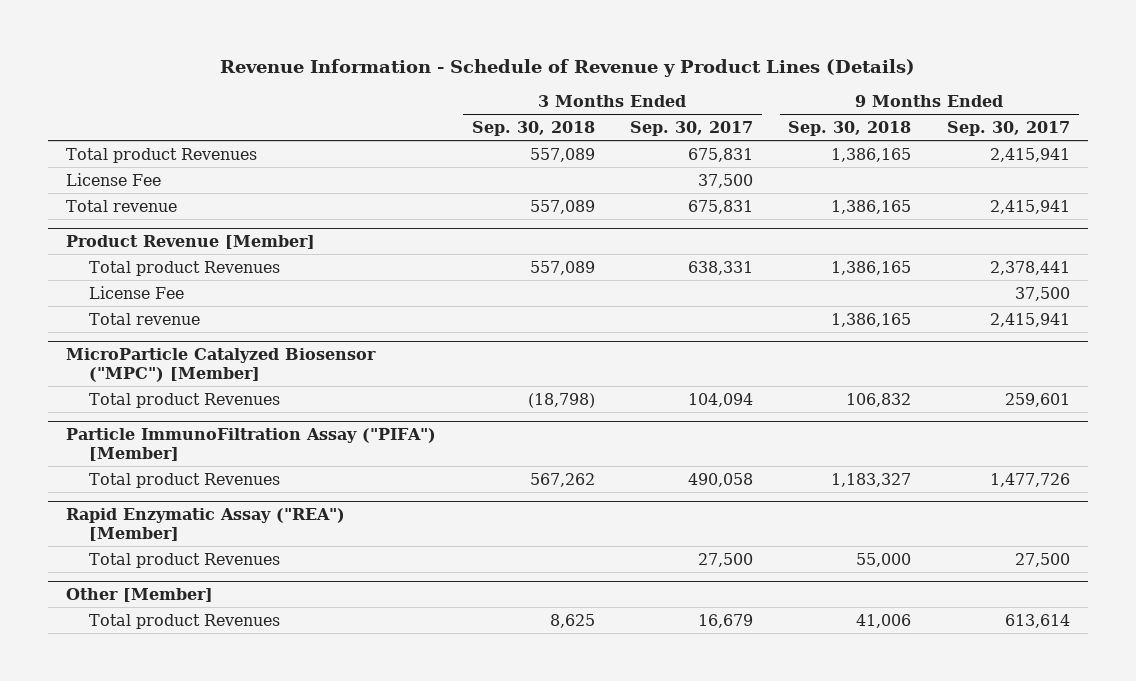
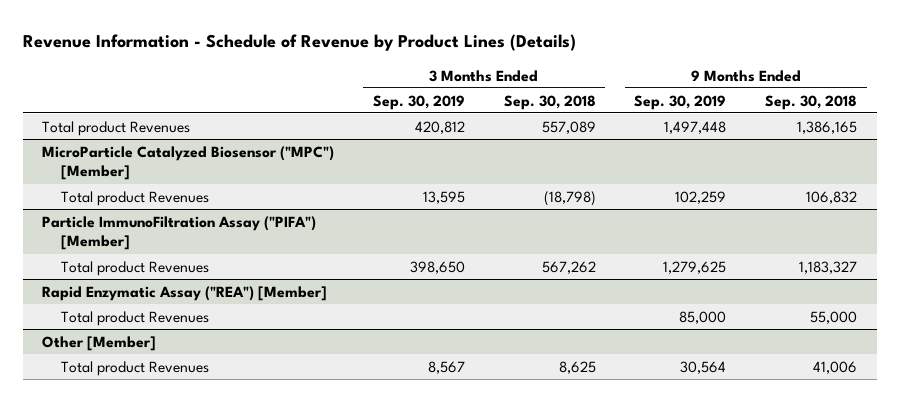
- Revenue Information - Schedule of Revenue y Product Lines (Details)
+ Revenue Information - Schedule of Revenue by Product Lines (Details)
- | 3 Months Ended Sep. 30, 2018 | 3 Months Ended Sep. 30, 2017 | 9 Months Ended Sep. 30, 2018 | 9 Months Ended Sep. 30, 2017
+ | 3 Months Ended Sep. 30, 2019 | 3 Months Ended Sep. 30, 2018 | 9 Months Ended Sep. 30, 2019 | 9 Months Ended Sep. 30, 2018
- License Fee | | 37,500 | |
- Total revenue | 557,089 | 675,831 | 1,386,165 | 2,415,941
- Product Revenue [Member]
- Total product Revenues | 557,089 | 638,331 | 1,386,165 | 2,378,441
- License Fee | | | | 37,500
- Total revenue | | | 1,386,165 | 2,415,941

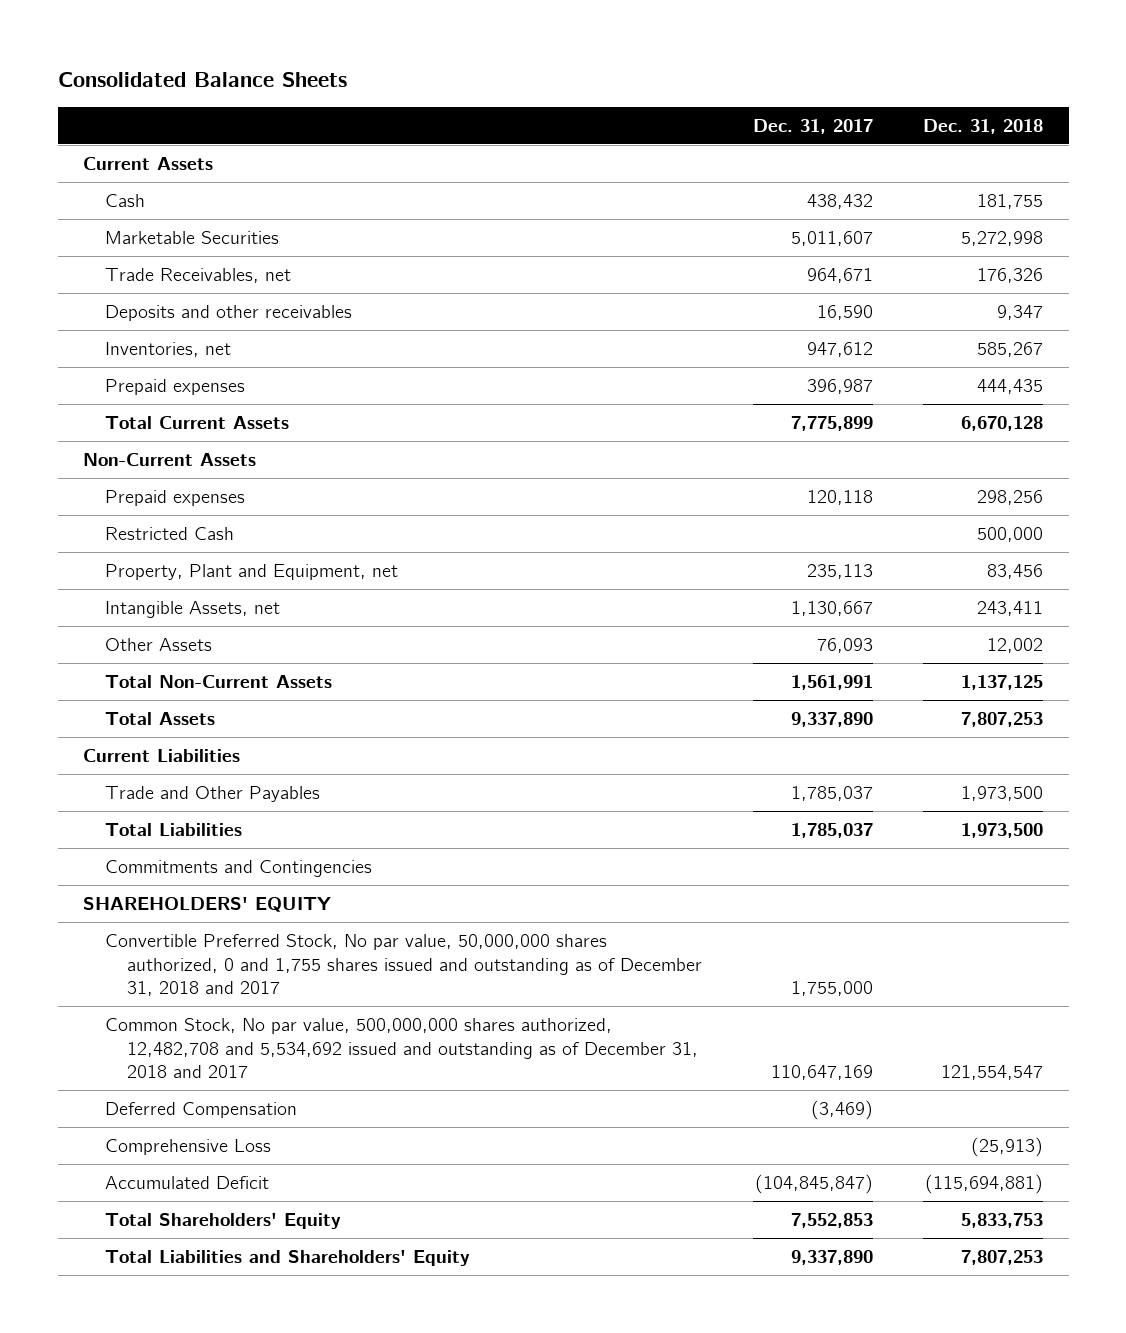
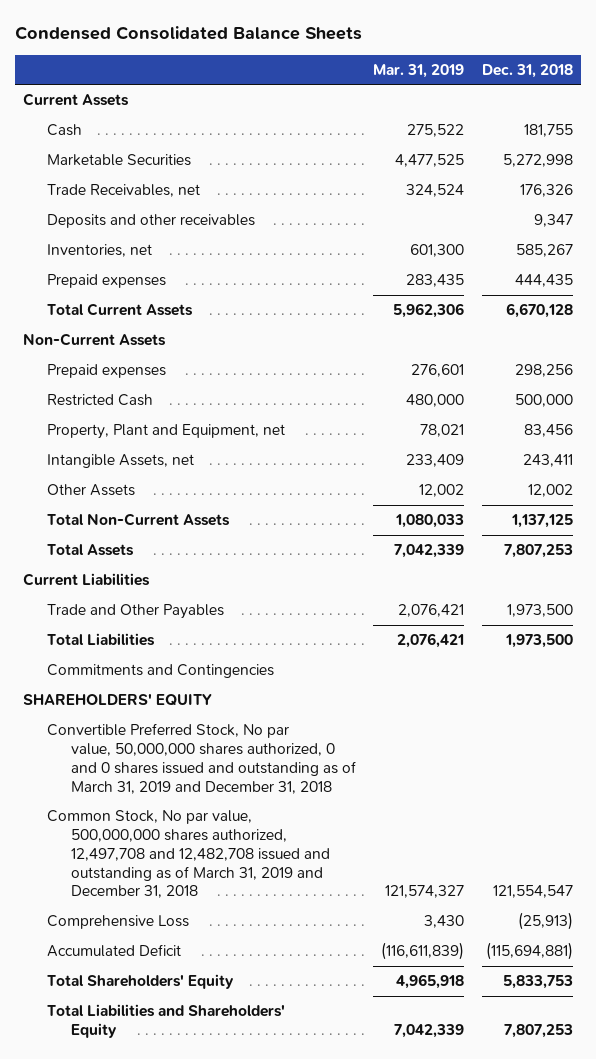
- Consolidated Balance Sheets
+ Condensed Consolidated Balance Sheets
- | Dec. 31, 2017 | Dec. 31, 2018
+ | Mar. 31, 2019 | Dec. 31, 2018
- Convertible Preferred Stock, No par value, 50,000,000 shares authorized, 0 and 1,755 shares issued and outstanding as of December 31, 2018 and 2017 | 1,755,000 |
- Common Stock, No par value, 500,000,000 shares authorized, 12,482,708 and 5,534,692 issued and outstanding as of December 31, 2018 and 2017 | 110,647,169 | 121,554,547
- Deferred Compensation | (3,469) |
+ Convertible Preferred Stock, No par value, 50,000,000 shares authorized, 0 and 0 shares issued and outstanding as of March 31, 2019 and December 31, 2018
+ Common Stock, No par value, 500,000,000 shares authorized, 12,497,708 and 12,482,708 issued and outstanding as of March 31, 2019 and December 31, 2018 | 121,574,327 | 121,554,547

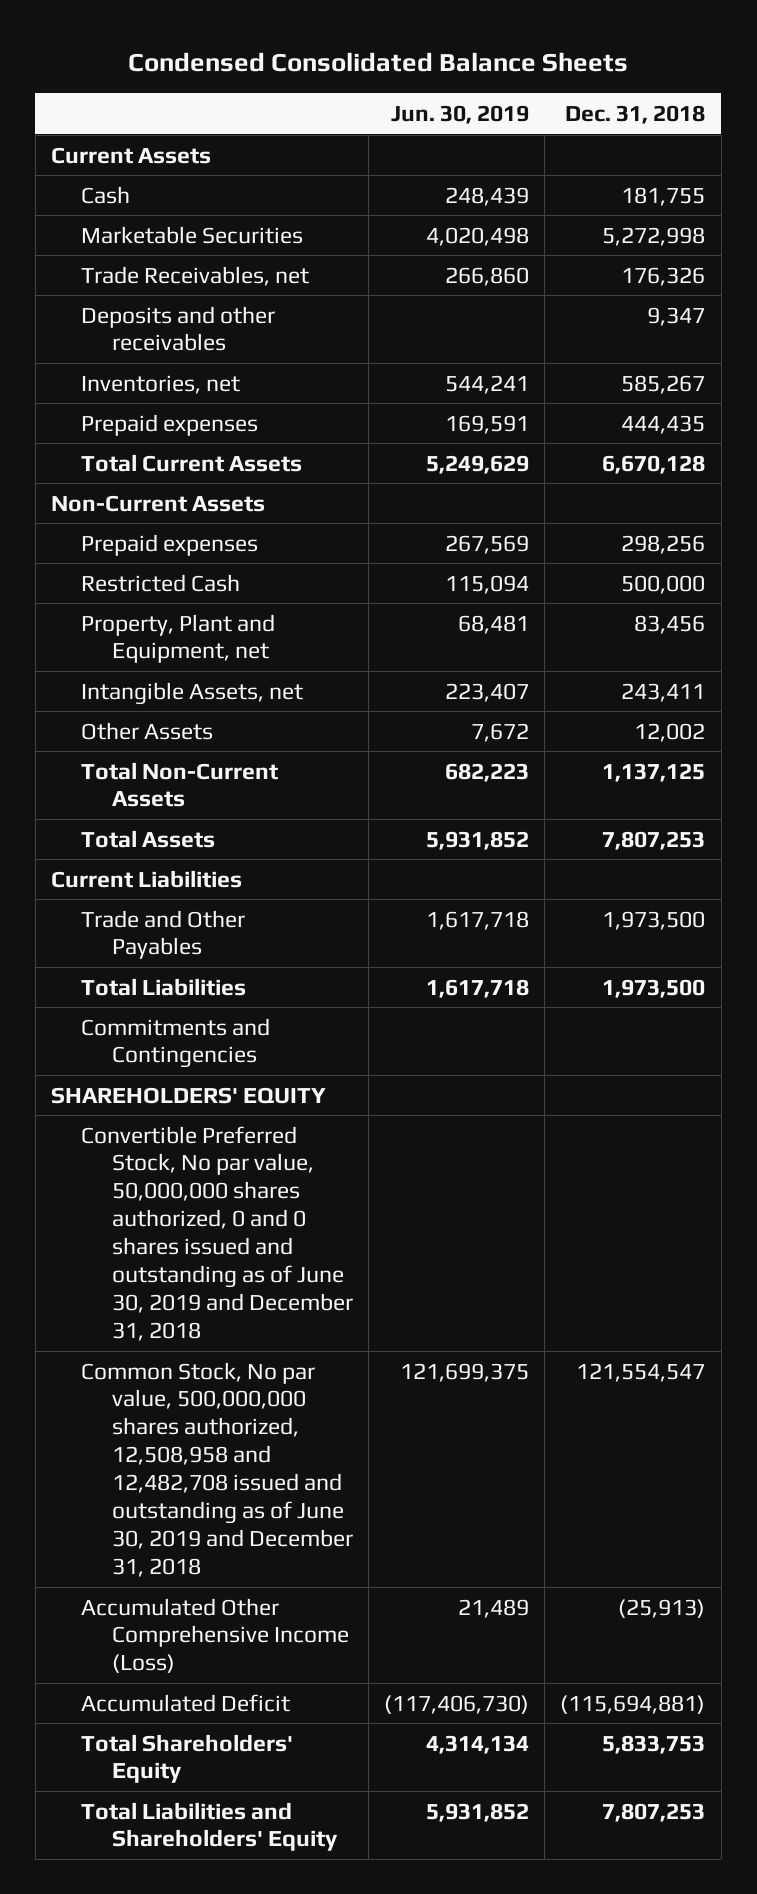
- | Mar. 31, 2019 | Dec. 31, 2018
+ | Jun. 30, 2019 | Dec. 31, 2018
- Convertible Preferred Stock, No par value, 50,000,000 shares authorized, 0 and 0 shares issued and outstanding as of March 31, 2019 and December 31, 2018
- Common Stock, No par value, 500,000,000 shares authorized, 12,497,708 and 12,482,708 issued and outstanding as of March 31, 2019 and December 31, 2018 | 121,574,327 | 121,554,547
- Comprehensive Loss | 3,430 | (25,913)
+ Convertible Preferred Stock, No par value, 50,000,000 shares authorized, 0 and 0 shares issued and outstanding as of June 30, 2019 and December 31, 2018
+ Common Stock, No par value, 500,000,000 shares authorized, 12,508,958 and 12,482,708 issued and outstanding as of June 30, 2019 and December 31, 2018 | 121,699,375 | 121,554,547
+ Accumulated Other Comprehensive Income (Loss) | 21,489 | (25,913)

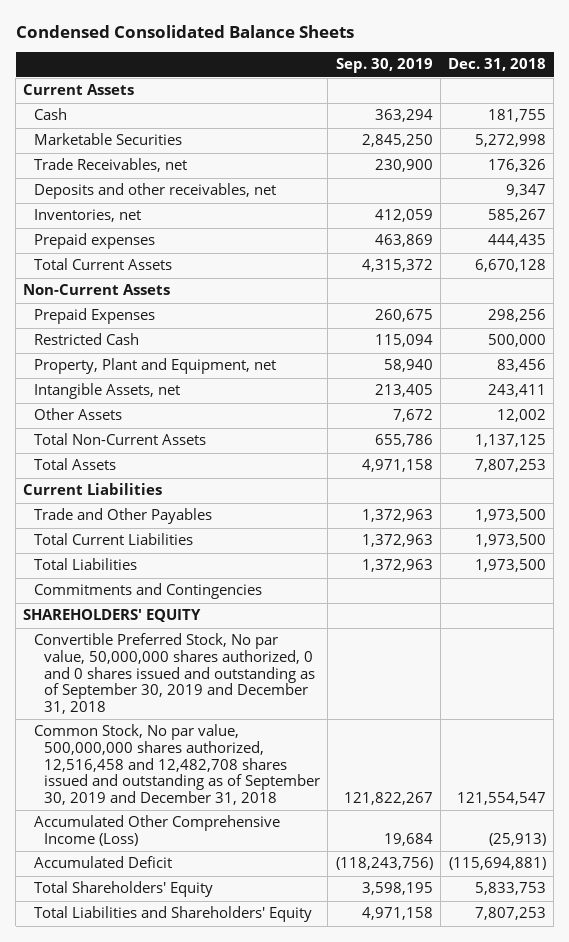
- | Jun. 30, 2019 | Dec. 31, 2018
+ | Sep. 30, 2019 | Dec. 31, 2018
- Deposits and other receivables | | 9,347
+ Deposits and other receivables, net | | 9,347
- Prepaid expenses | 267,569 | 298,256
+ Prepaid Expenses | 260,675 | 298,256
+ Total Current Liabilities | 1,372,963 | 1,973,500
- Convertible Preferred Stock, No par value, 50,000,000 shares authorized, 0 and 0 shares issued and outstanding as of June 30, 2019 and December 31, 2018
- Common Stock, No par value, 500,000,000 shares authorized, 12,508,958 and 12,482,708 issued and outstanding as of June 30, 2019 and December 31, 2018 | 121,699,375 | 121,554,547
+ Convertible Preferred Stock, No par value, 50,000,000 shares authorized, 0 and 0 shares issued and outstanding as of September 30, 2019 and December 31, 2018
+ Common Stock, No par value, 500,000,000 shares authorized, 12,516,458 and 12,482,708 shares issued and outstanding as of September 30, 2019 and December 31, 2018 | 121,822,267 | 121,554,547

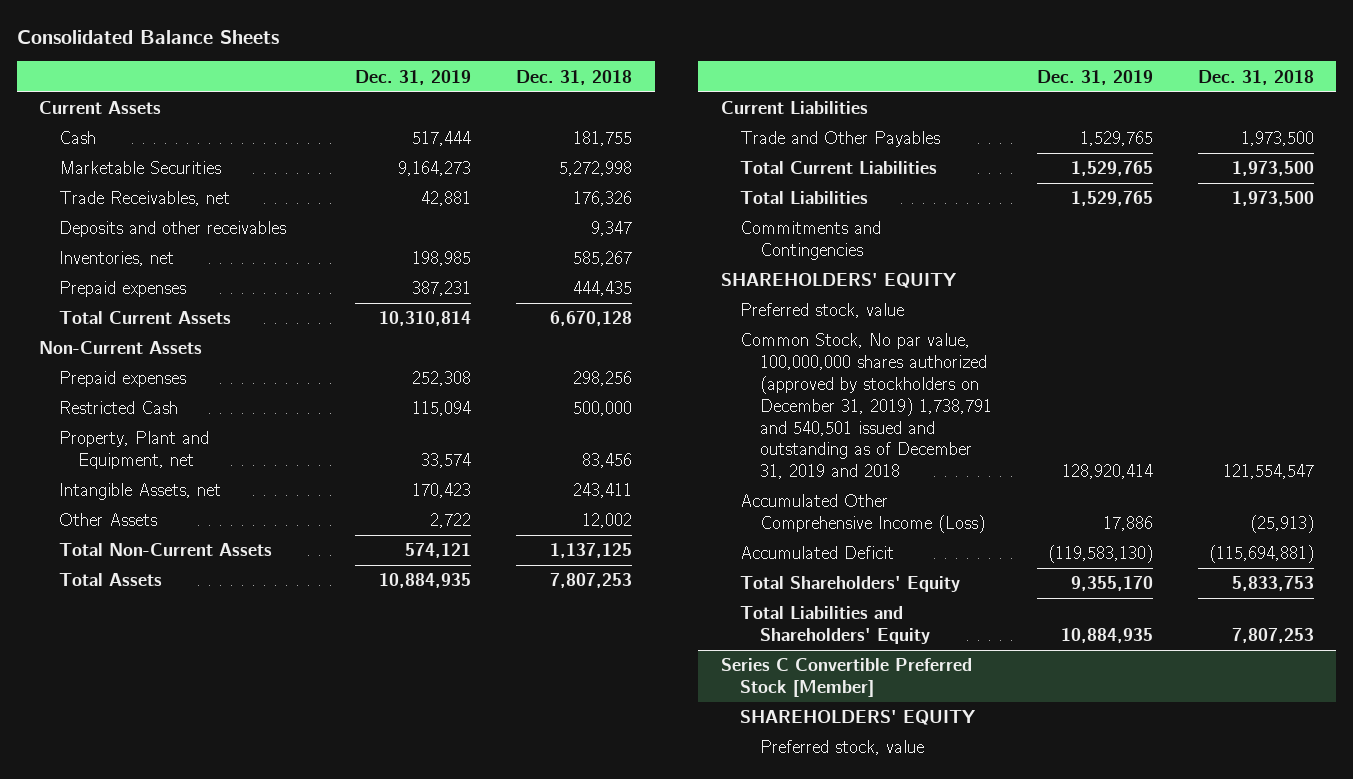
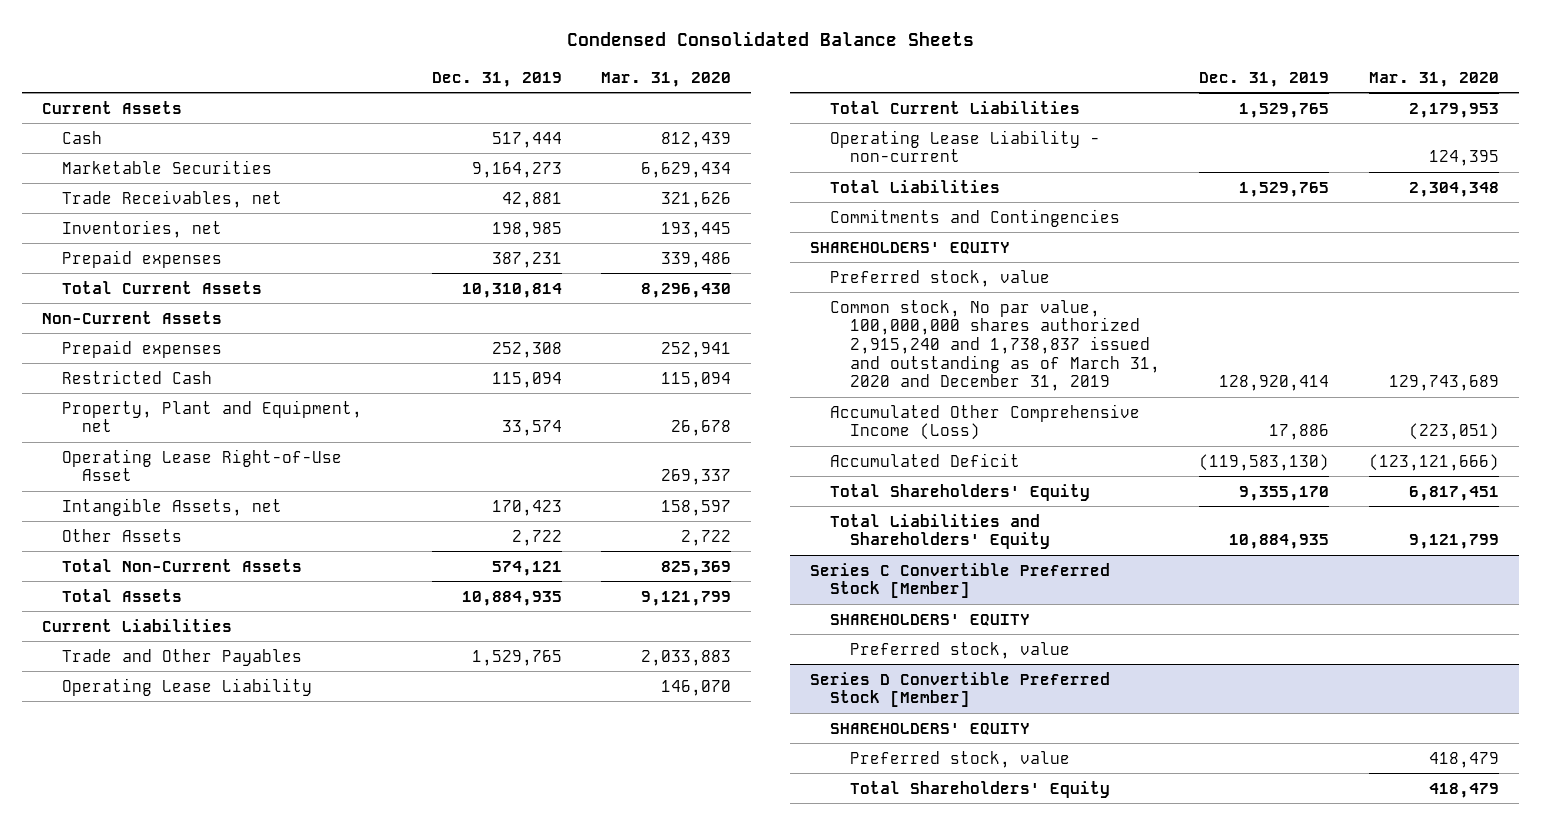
- Consolidated Balance Sheets
+ Condensed Consolidated Balance Sheets
- | Dec. 31, 2019 | Dec. 31, 2018
+ | Dec. 31, 2019 | Mar. 31, 2020
- Deposits and other receivables | | 9,347
+ Operating Lease Right-of-Use Asset | | 269,337
+ Operating Lease Liability | | 146,070
+ Operating Lease Liability - non-current | | 124,395
- Common Stock, No par value, 100,000,000 shares authorized (approved by stockholders on December 31, 2019) 1,738,791 and 540,501 issued and outstanding as of December 31, 2019 and 2018 | 128,920,414 | 121,554,547
+ Common stock, No par value, 100,000,000 shares authorized 2,915,240 and 1,738,837 issued and outstanding as of March 31, 2020 and December 31, 2019 | 128,920,414 | 129,743,689
+ Series D Convertible Preferred Stock [Member]
+ SHAREHOLDERS' EQUITY
+ Preferred stock, value | | 418,479
+ Total Shareholders' Equity | | 418,479

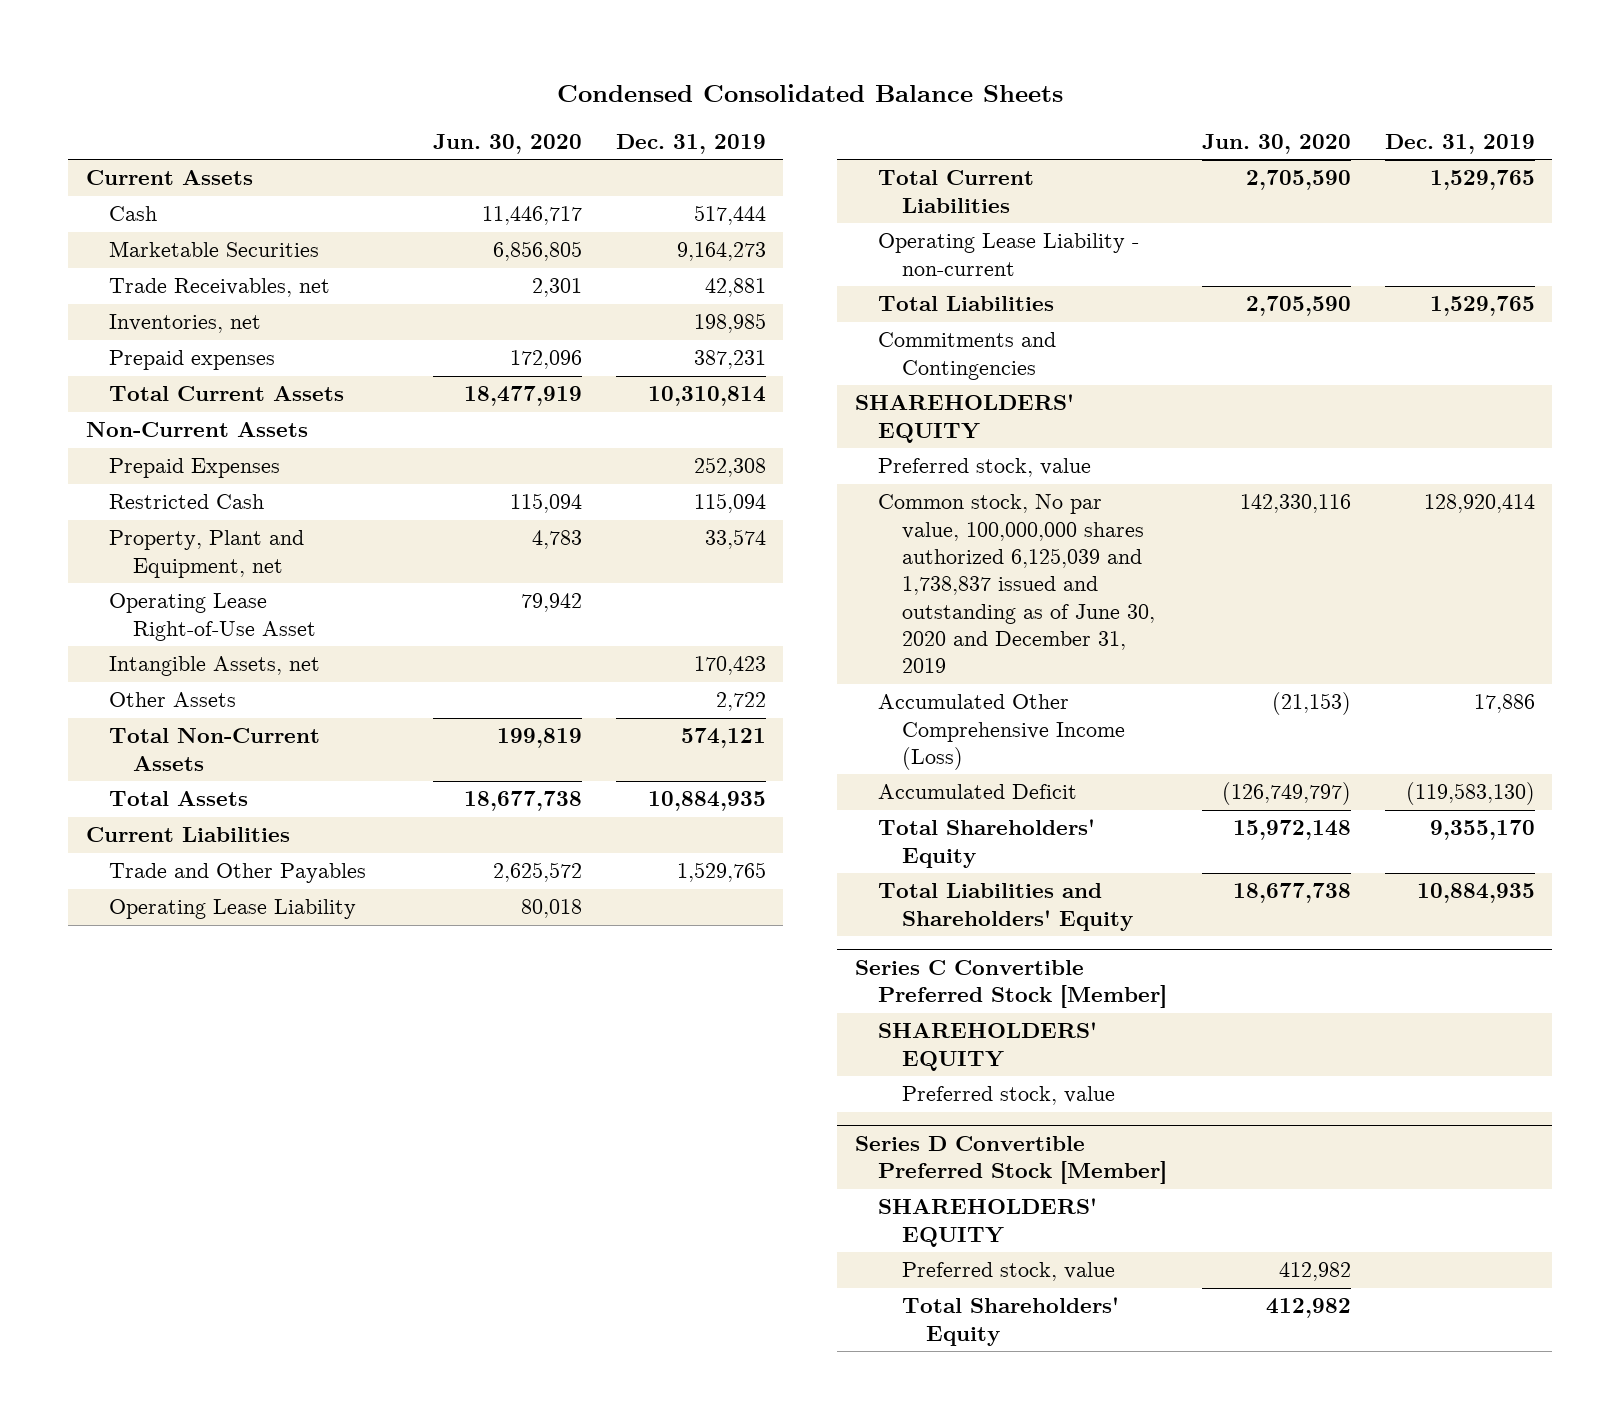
- | Dec. 31, 2019 | Mar. 31, 2020
+ | Jun. 30, 2020 | Dec. 31, 2019
- Prepaid expenses | 252,308 | 252,941
+ Prepaid Expenses | | 252,308
- Common stock, No par value, 100,000,000 shares authorized 2,915,240 and 1,738,837 issued and outstanding as of March 31, 2020 and December 31, 2019 | 128,920,414 | 129,743,689
+ Common stock, No par value, 100,000,000 shares authorized 6,125,039 and 1,738,837 issued and outstanding as of June 30, 2020 and December 31, 2019 | 142,330,116 | 128,920,414

